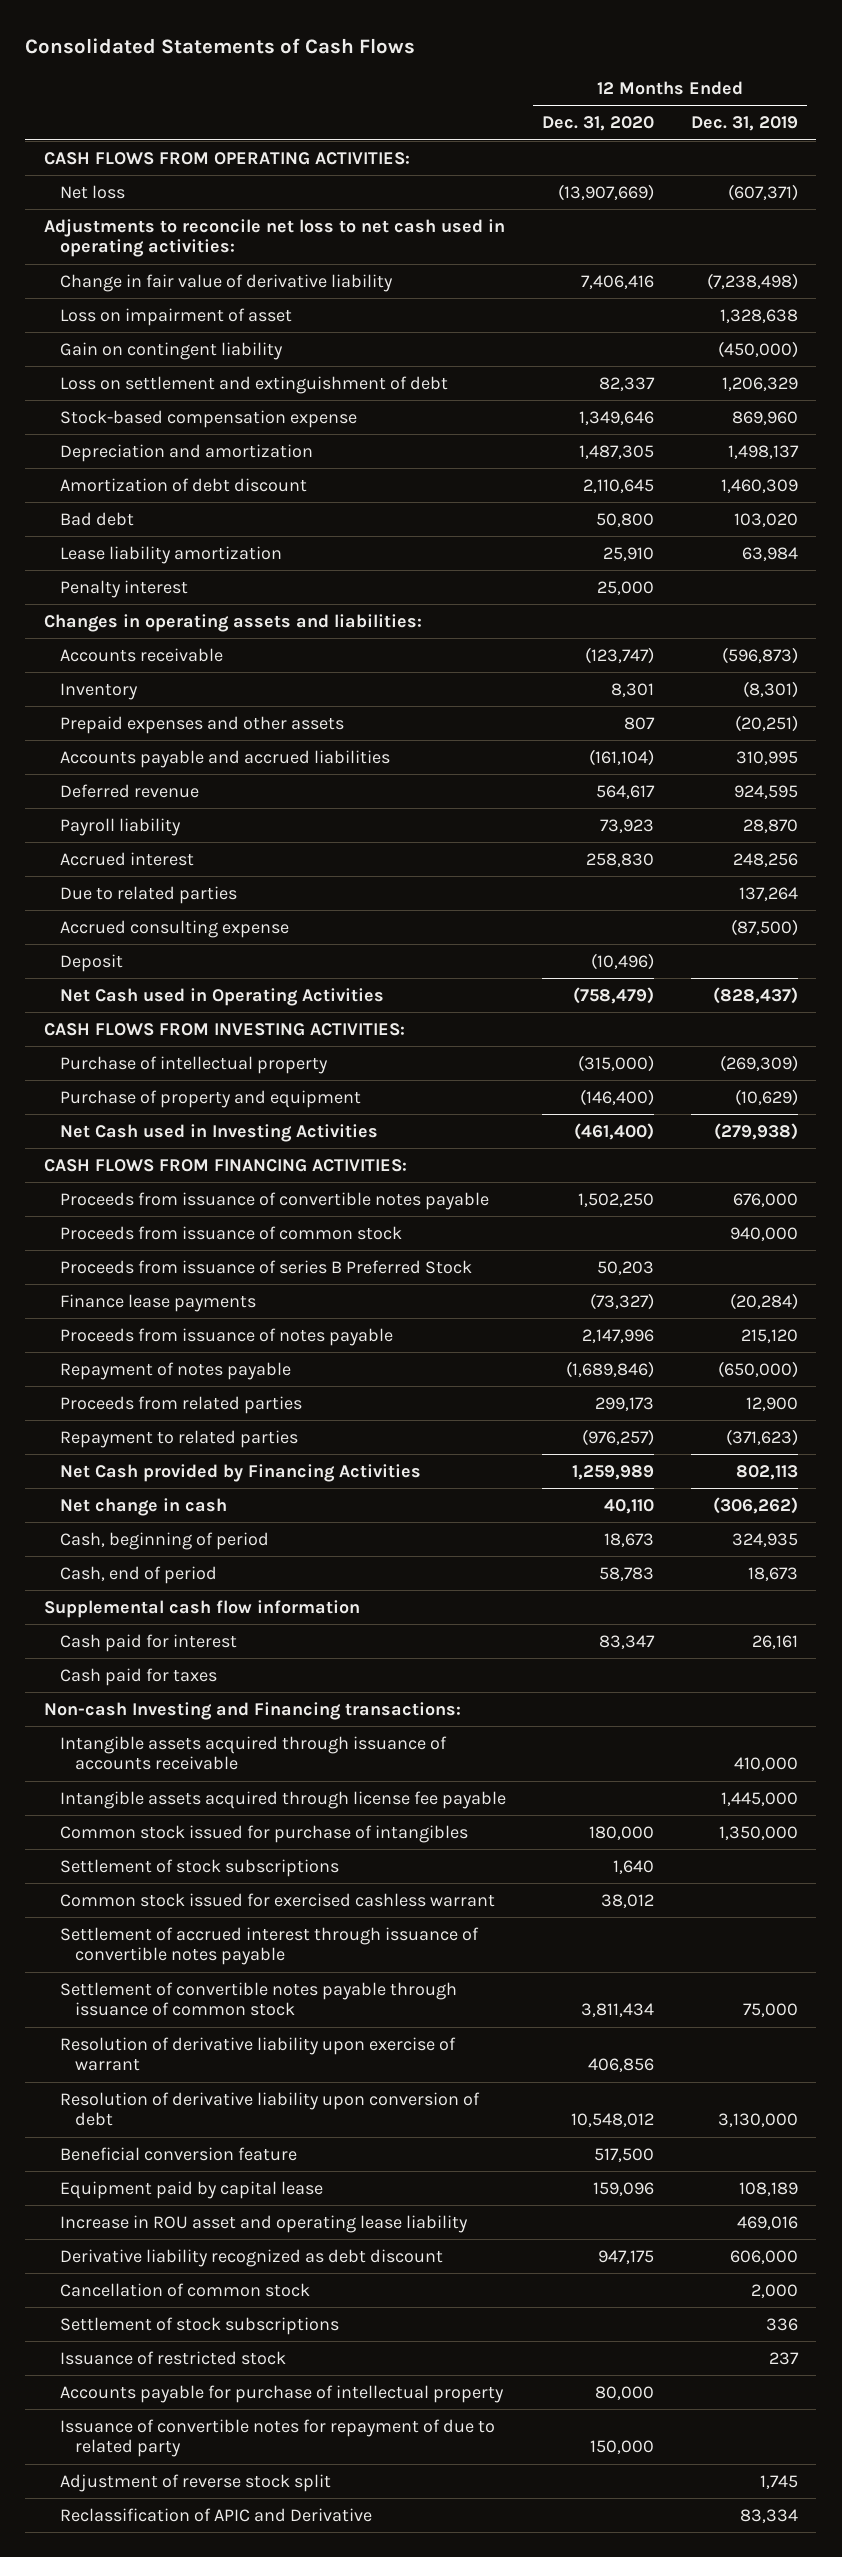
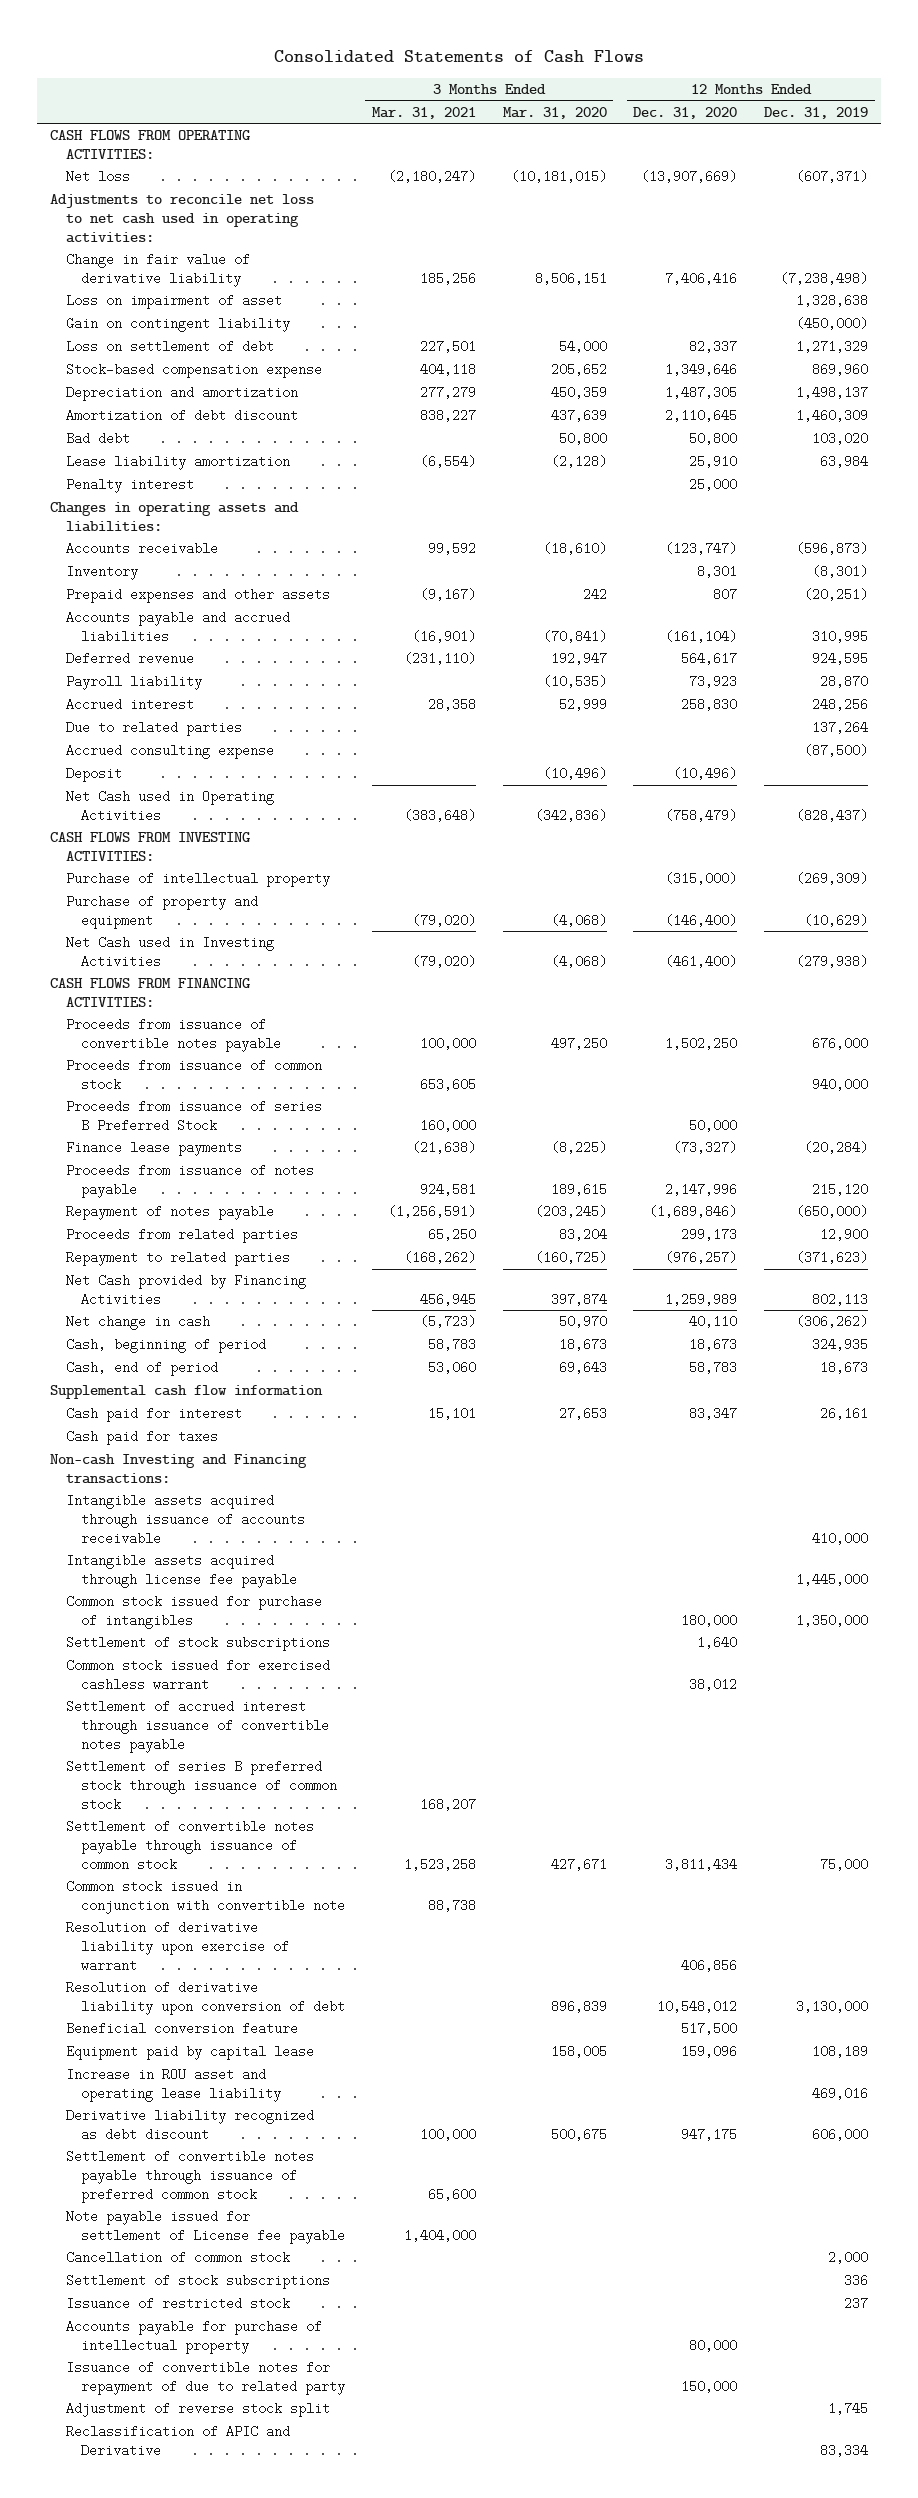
- | 12 Months Ended Dec. 31, 2020 | 12 Months Ended Dec. 31, 2019
+ | 3 Months Ended Mar. 31, 2021 | 3 Months Ended Mar. 31, 2020 | 12 Months Ended Dec. 31, 2020 | 12 Months Ended Dec. 31, 2019
- Loss on settlement and extinguishment of debt | 82,337 | 1,206,329
+ Loss on settlement of debt | 227,501 | 54,000 | 82,337 | 1,271,329
- Proceeds from issuance of series B Preferred Stock | 50,203 |
+ Proceeds from issuance of series B Preferred Stock | 160,000 | | 50,000 |
+ Settlement of series B preferred stock through issuance of common stock | 168,207 | | |
+ Common stock issued in conjunction with convertible note | 88,738 | | |
+ Settlement of convertible notes payable through issuance of preferred common stock | 65,600 | | |
+ Note payable issued for settlement of License fee payable | 1,404,000 | | |

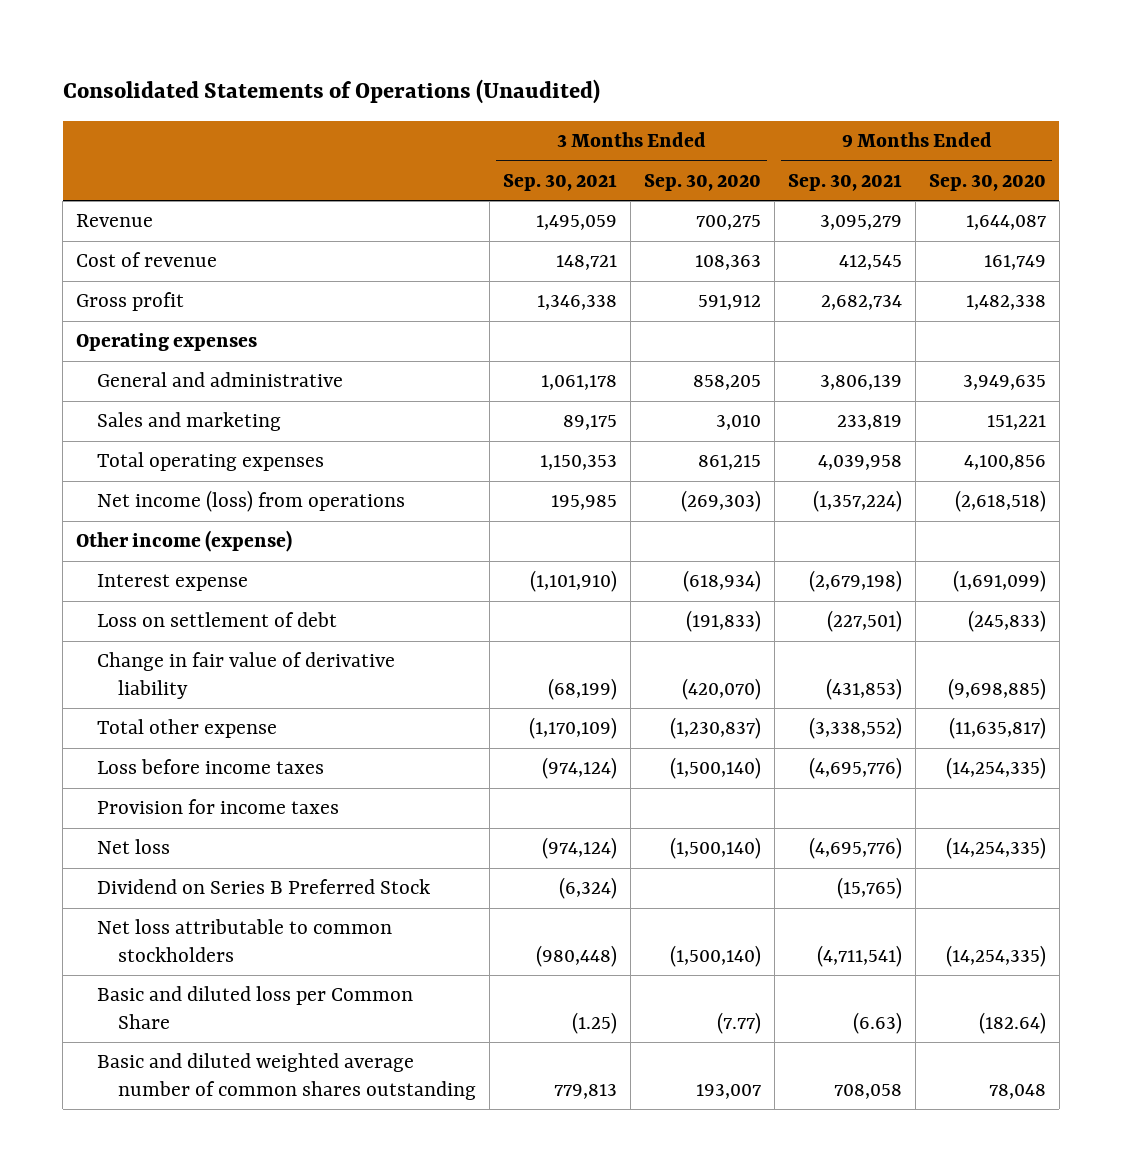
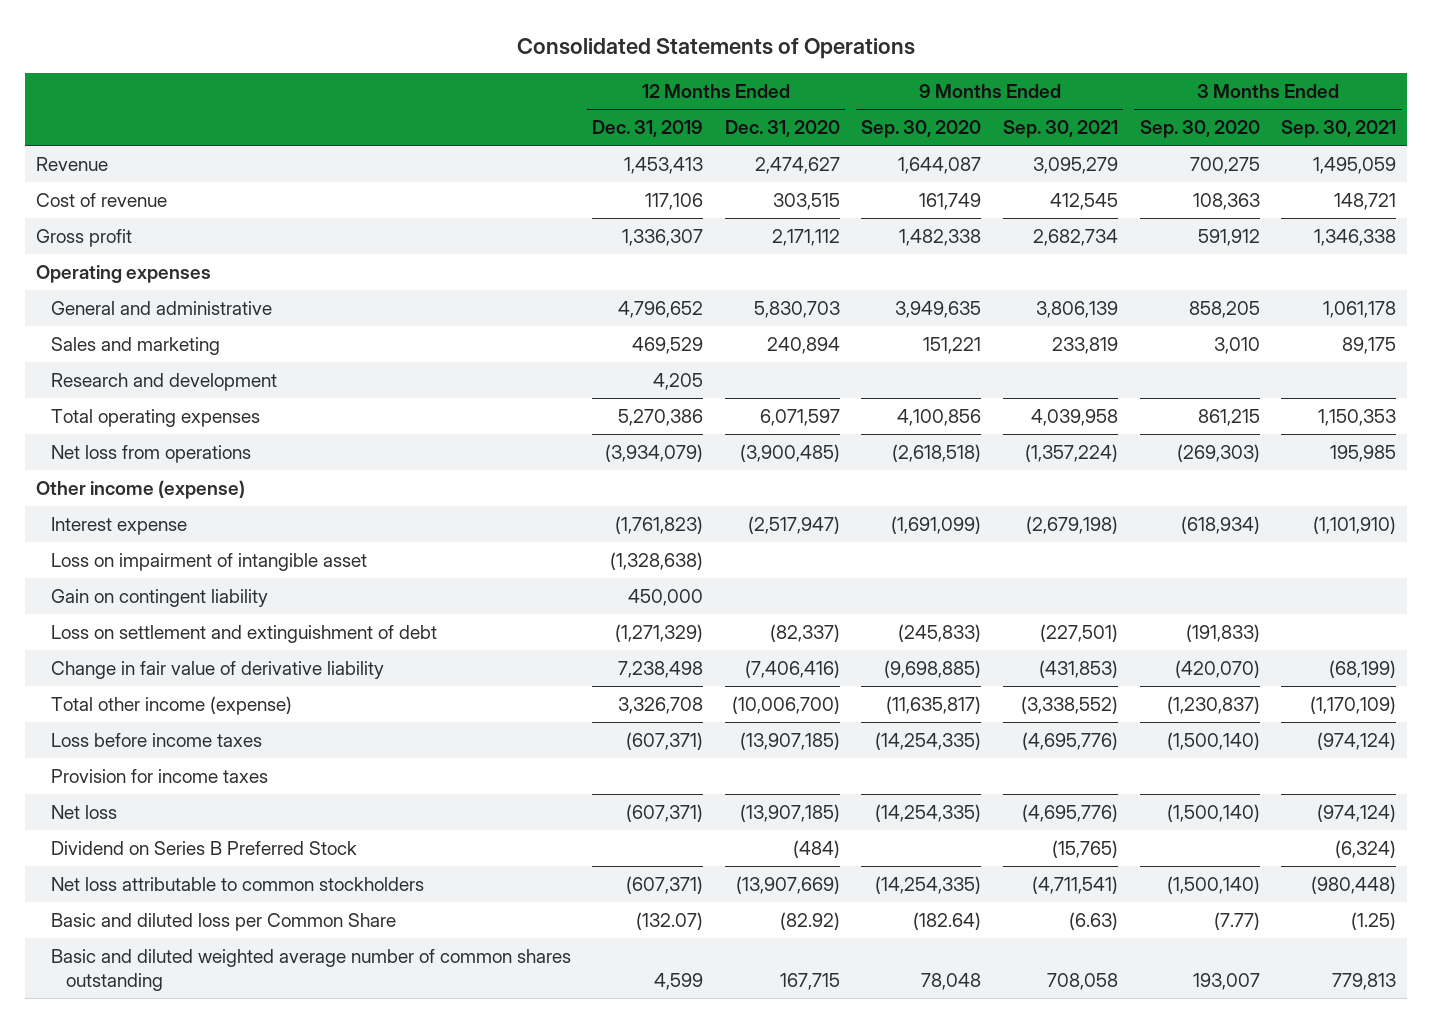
- Consolidated Statements of Operations (Unaudited)
+ Consolidated Statements of Operations
- | 3 Months Ended Sep. 30, 2021 | 3 Months Ended Sep. 30, 2020 | 9 Months Ended Sep. 30, 2021 | 9 Months Ended Sep. 30, 2020
+ | 12 Months Ended Dec. 31, 2019 | 12 Months Ended Dec. 31, 2020 | 9 Months Ended Sep. 30, 2020 | 9 Months Ended Sep. 30, 2021 | 3 Months Ended Sep. 30, 2020 | 3 Months Ended Sep. 30, 2021
+ Research and development | 4,205 | | | | |
- Net income (loss) from operations | 195,985 | (269,303) | (1,357,224) | (2,618,518)
+ Net loss from operations | (3,934,079) | (3,900,485) | (2,618,518) | (1,357,224) | (269,303) | 195,985
- Loss on settlement of debt | | (191,833) | (227,501) | (245,833)
+ Loss on impairment of intangible asset | (1,328,638) | | | | |
+ Gain on contingent liability | 450,000 | | | | |
+ Loss on settlement and extinguishment of debt | (1,271,329) | (82,337) | (245,833) | (227,501) | (191,833) |
- Total other expense | (1,170,109) | (1,230,837) | (3,338,552) | (11,635,817)
+ Total other income (expense) | 3,326,708 | (10,006,700) | (11,635,817) | (3,338,552) | (1,230,837) | (1,170,109)

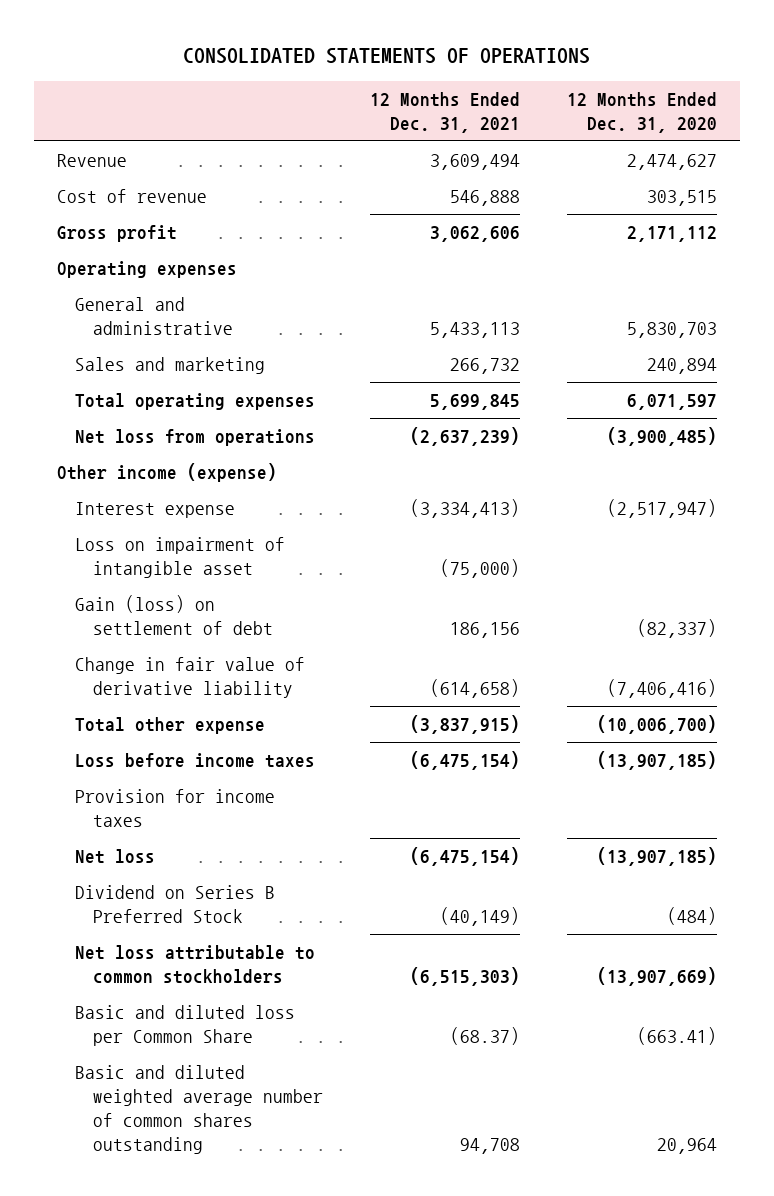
- Consolidated Statements of Operations
+ CONSOLIDATED STATEMENTS OF OPERATIONS
- | 12 Months Ended Dec. 31, 2019 | 12 Months Ended Dec. 31, 2020 | 9 Months Ended Sep. 30, 2020 | 9 Months Ended Sep. 30, 2021 | 3 Months Ended Sep. 30, 2020 | 3 Months Ended Sep. 30, 2021
+ | 12 Months Ended Dec. 31, 2021 | 12 Months Ended Dec. 31, 2020
- Research and development | 4,205 | | | | |
- Gain on contingent liability | 450,000 | | | | |
- Loss on settlement and extinguishment of debt | (1,271,329) | (82,337) | (245,833) | (227,501) | (191,833) |
+ Gain (loss) on settlement of debt | 186,156 | (82,337)
- Total other income (expense) | 3,326,708 | (10,006,700) | (11,635,817) | (3,338,552) | (1,230,837) | (1,170,109)
+ Total other expense | (3,837,915) | (10,006,700)
- Basic and diluted loss per Common Share | (132.07) | (82.92) | (182.64) | (6.63) | (7.77) | (1.25)
- Basic and diluted weighted average number of common shares outstanding | 4,599 | 167,715 | 78,048 | 708,058 | 193,007 | 779,813
+ Basic and diluted loss per Common Share | (68.37) | (663.41)
+ Basic and diluted weighted average number of common shares outstanding | 94,708 | 20,964

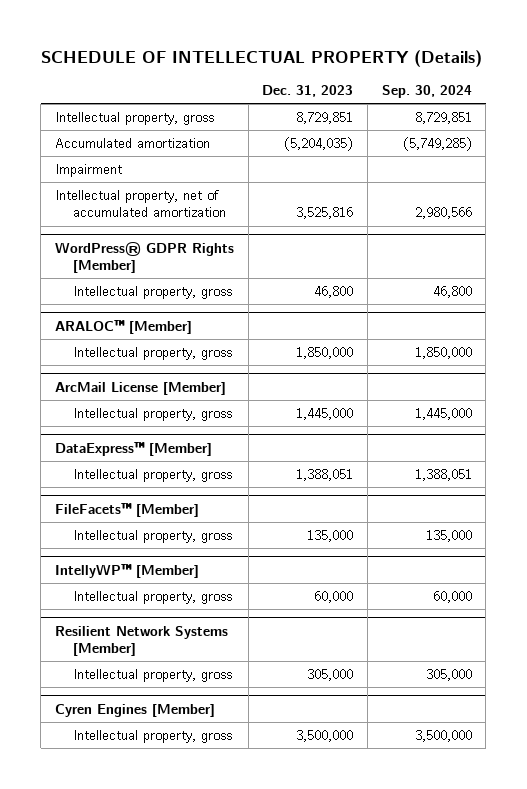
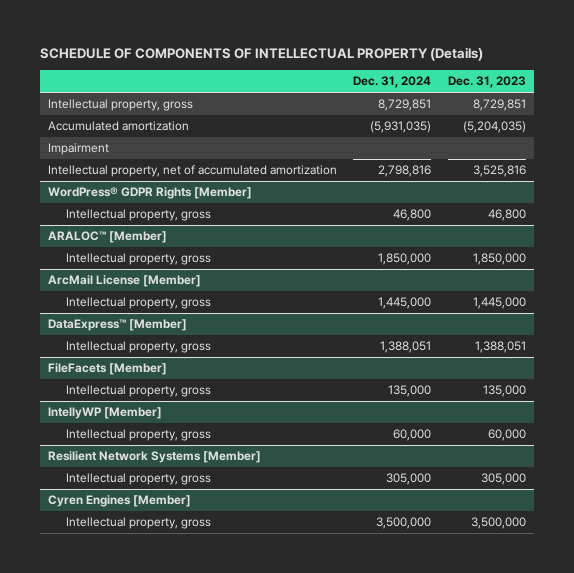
- SCHEDULE OF INTELLECTUAL PROPERTY (Details)
+ SCHEDULE OF COMPONENTS OF INTELLECTUAL PROPERTY (Details)
- | Dec. 31, 2023 | Sep. 30, 2024
+ | Dec. 31, 2024 | Dec. 31, 2023
- FileFacets™ [Member]
+ FileFacets [Member]
- IntellyWP™ [Member]
+ IntellyWP [Member]

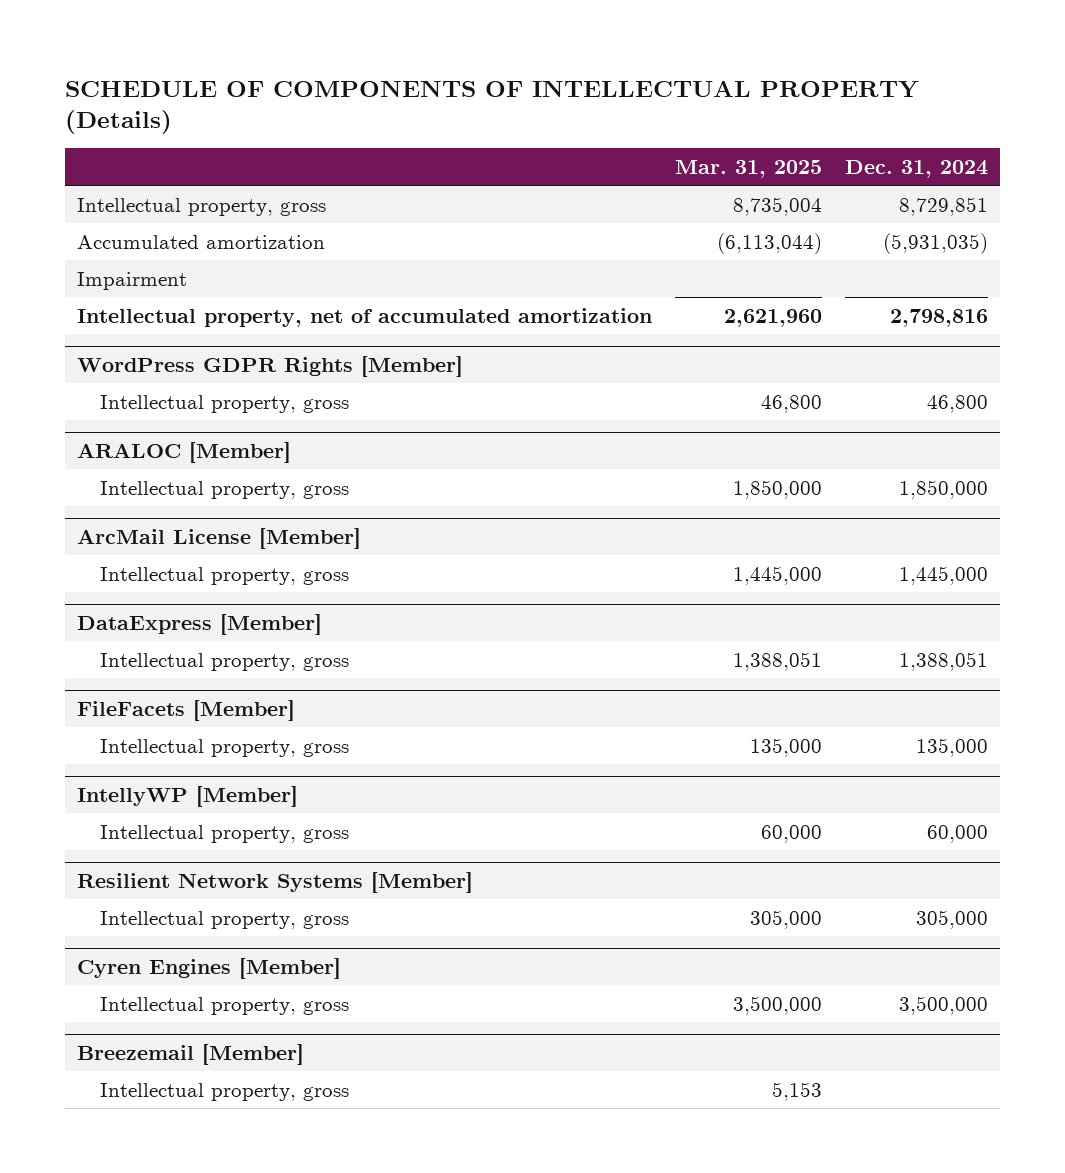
- | Dec. 31, 2024 | Dec. 31, 2023
+ | Mar. 31, 2025 | Dec. 31, 2024
- WordPress® GDPR Rights [Member]
+ WordPress GDPR Rights [Member]
- ARALOC™ [Member]
+ ARALOC [Member]
- DataExpress™ [Member]
+ DataExpress [Member]
+ Breezemail [Member]
+ Intellectual property, gross | 5,153 |

